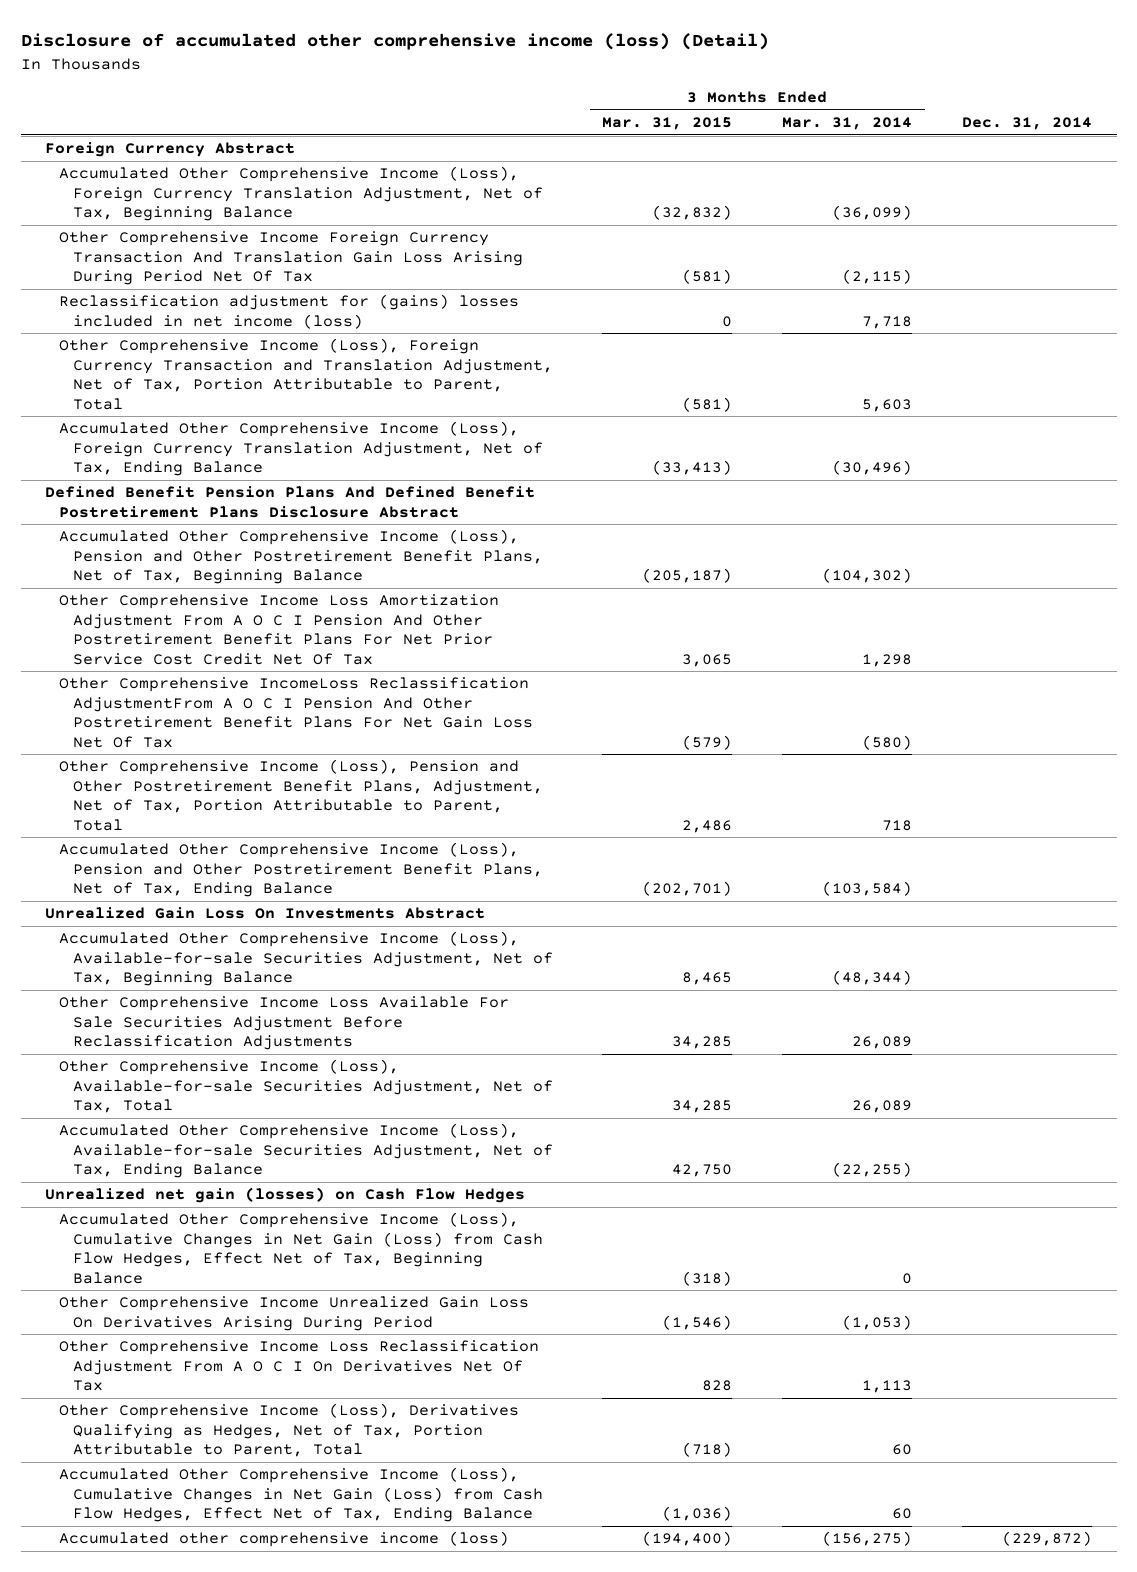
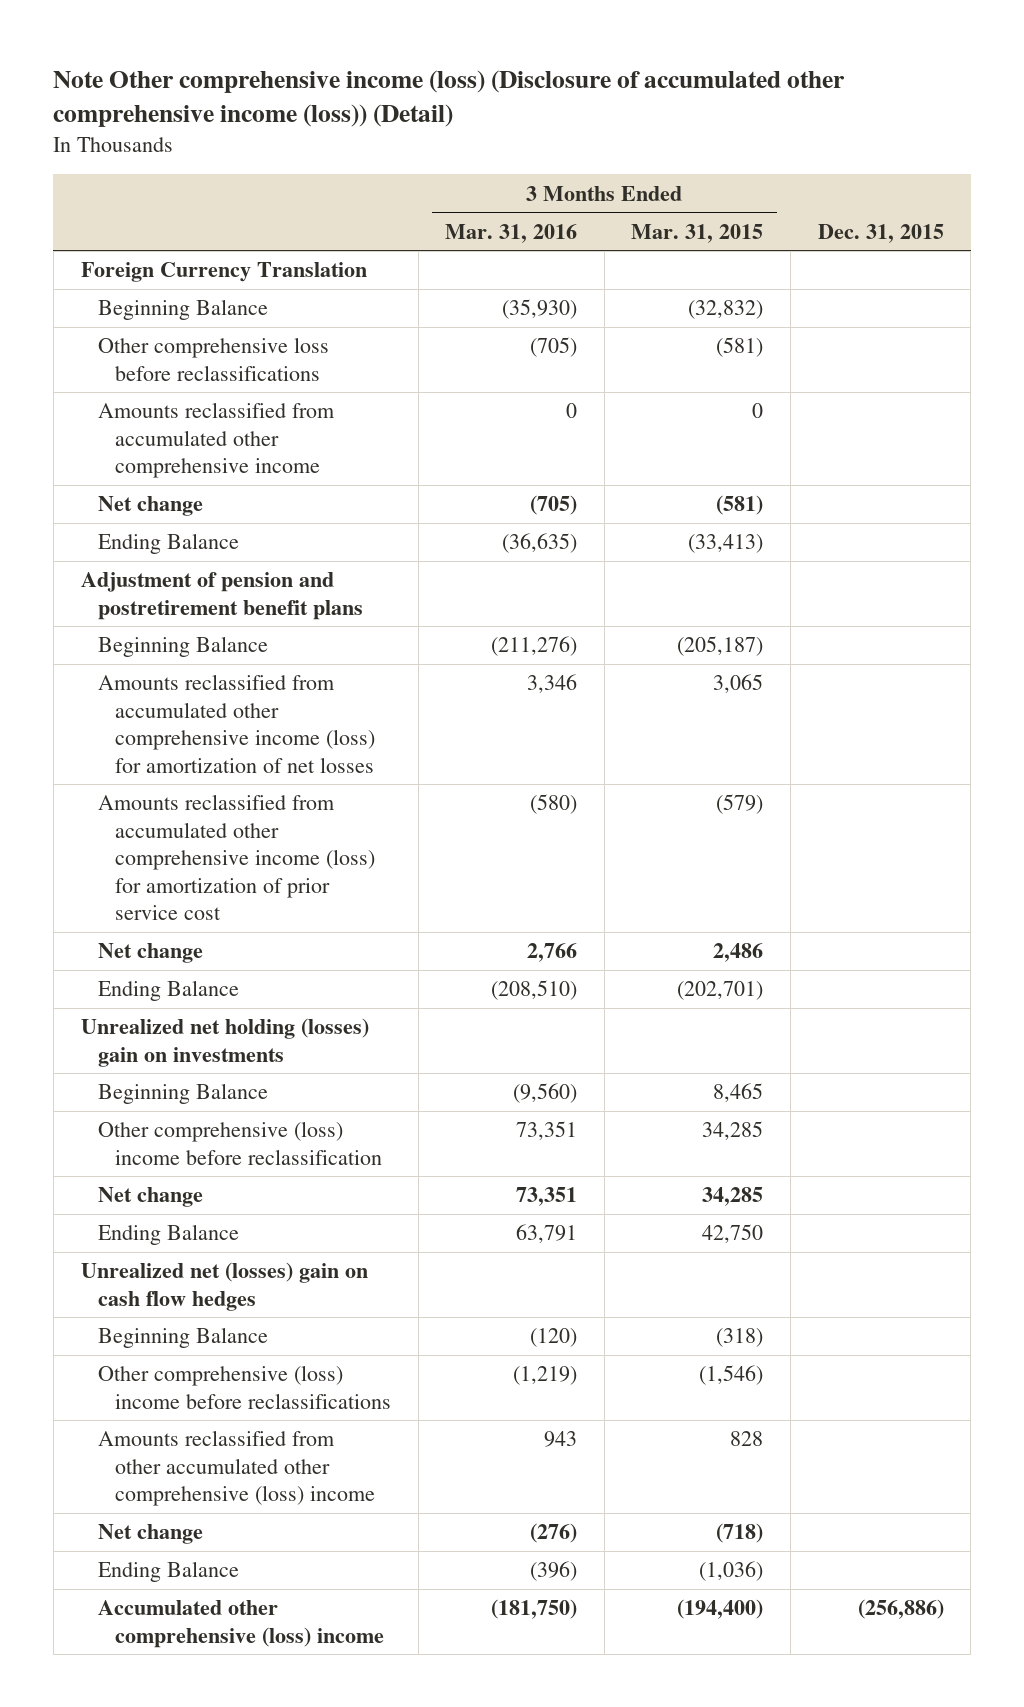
- Disclosure of accumulated other comprehensive income (loss) (Detail)
+ Note Other comprehensive income (loss) (Disclosure of accumulated other comprehensive income (loss)) (Detail)
- | 3 Months Ended Mar. 31, 2015 | 3 Months Ended Mar. 31, 2014 | Dec. 31, 2014
+ | 3 Months Ended Mar. 31, 2016 | 3 Months Ended Mar. 31, 2015 | Dec. 31, 2015
- Foreign Currency Abstract
- Accumulated Other Comprehensive Income (Loss), Foreign Currency Translation Adjustment, Net of Tax, Beginning Balance | (32,832) | (36,099) |
- Other Comprehensive Income Foreign Currency Transaction And Translation Gain Loss Arising During Period Net Of Tax | (581) | (2,115) |
- Reclassification adjustment for (gains) losses included in net income (loss) | 0 | 7,718 |
- Other Comprehensive Income (Loss), Foreign Currency Transaction and Translation Adjustment, Net of Tax, Portion Attributable to Parent, Total | (581) | 5,603 |
- Accumulated Other Comprehensive Income (Loss), Foreign Currency Translation Adjustment, Net of Tax, Ending Balance | (33,413) | (30,496) |
- Defined Benefit Pension Plans And Defined Benefit Postretirement Plans Disclosure Abstract
- Accumulated Other Comprehensive Income (Loss), Pension and Other Postretirement Benefit Plans, Net of Tax, Beginning Balance | (205,187) | (104,302) |
- Other Comprehensive Income Loss Amortization Adjustment From A O C I Pension And Other Postretirement Benefit Plans For Net Prior Service Cost Credit Net Of Tax | 3,065 | 1,298 |
- Other Comprehensive IncomeLoss Reclassification AdjustmentFrom A O C I Pension And Other Postretirement Benefit Plans For Net Gain Loss Net Of Tax | (579) | (580) |
- Other Comprehensive Income (Loss), Pension and Other Postretirement Benefit Plans, Adjustment, Net of Tax, Portion Attributable to Parent, Total | 2,486 | 718 |
- Accumulated Other Comprehensive Income (Loss), Pension and Other Postretirement Benefit Plans, Net of Tax, Ending Balance | (202,701) | (103,584) |
- Unrealized Gain Loss On Investments Abstract
- Accumulated Other Comprehensive Income (Loss), Available-for-sale Securities Adjustment, Net of Tax, Beginning Balance | 8,465 | (48,344) |
- Other Comprehensive Income Loss Available For Sale Securities Adjustment Before Reclassification Adjustments | 34,285 | 26,089 |
- Other Comprehensive Income (Loss), Available-for-sale Securities Adjustment, Net of Tax, Total | 34,285 | 26,089 |
- Accumulated Other Comprehensive Income (Loss), Available-for-sale Securities Adjustment, Net of Tax, Ending Balance | 42,750 | (22,255) |
- Unrealized net gain (losses) on Cash Flow Hedges
- Accumulated Other Comprehensive Income (Loss), Cumulative Changes in Net Gain (Loss) from Cash Flow Hedges, Effect Net of Tax, Beginning Balance | (318) | 0 |
- Other Comprehensive Income Unrealized Gain Loss On Derivatives Arising During Period | (1,546) | (1,053) |
- Other Comprehensive Income Loss Reclassification Adjustment From A O C I On Derivatives Net Of Tax | 828 | 1,113 |
- Other Comprehensive Income (Loss), Derivatives Qualifying as Hedges, Net of Tax, Portion Attributable to Parent, Total | (718) | 60 |
- Accumulated Other Comprehensive Income (Loss), Cumulative Changes in Net Gain (Loss) from Cash Flow Hedges, Effect Net of Tax, Ending Balance | (1,036) | 60 |
- Accumulated other comprehensive income (loss) | (194,400) | (156,275) | (229,872)
+ Foreign Currency Translation
+ Beginning Balance | (35,930) | (32,832) |
+ Other comprehensive loss before reclassifications | (705) | (581) |
+ Amounts reclassified from accumulated other comprehensive income | 0 | 0 |
+ Net change | (705) | (581) |
+ Ending Balance | (36,635) | (33,413) |
+ Adjustment of pension and postretirement benefit plans
+ Beginning Balance | (211,276) | (205,187) |
+ Amounts reclassified from accumulated other comprehensive income (loss) for amortization of net losses | 3,346 | 3,065 |
+ Amounts reclassified from accumulated other comprehensive income (loss) for amortization of prior service cost | (580) | (579) |
+ Net change | 2,766 | 2,486 |
+ Ending Balance | (208,510) | (202,701) |
+ Unrealized net holding (losses) gain on investments
+ Beginning Balance | (9,560) | 8,465 |
+ Other comprehensive (loss) income before reclassification | 73,351 | 34,285 |
+ Net change | 73,351 | 34,285 |
+ Ending Balance | 63,791 | 42,750 |
+ Unrealized net (losses) gain on cash flow hedges
+ Beginning Balance | (120) | (318) |
+ Other comprehensive (loss) income before reclassifications | (1,219) | (1,546) |
+ Amounts reclassified from other accumulated other comprehensive (loss) income | 943 | 828 |
+ Net change | (276) | (718) |
+ Ending Balance | (396) | (1,036) |
+ Accumulated other comprehensive (loss) income | (181,750) | (194,400) | (256,886)

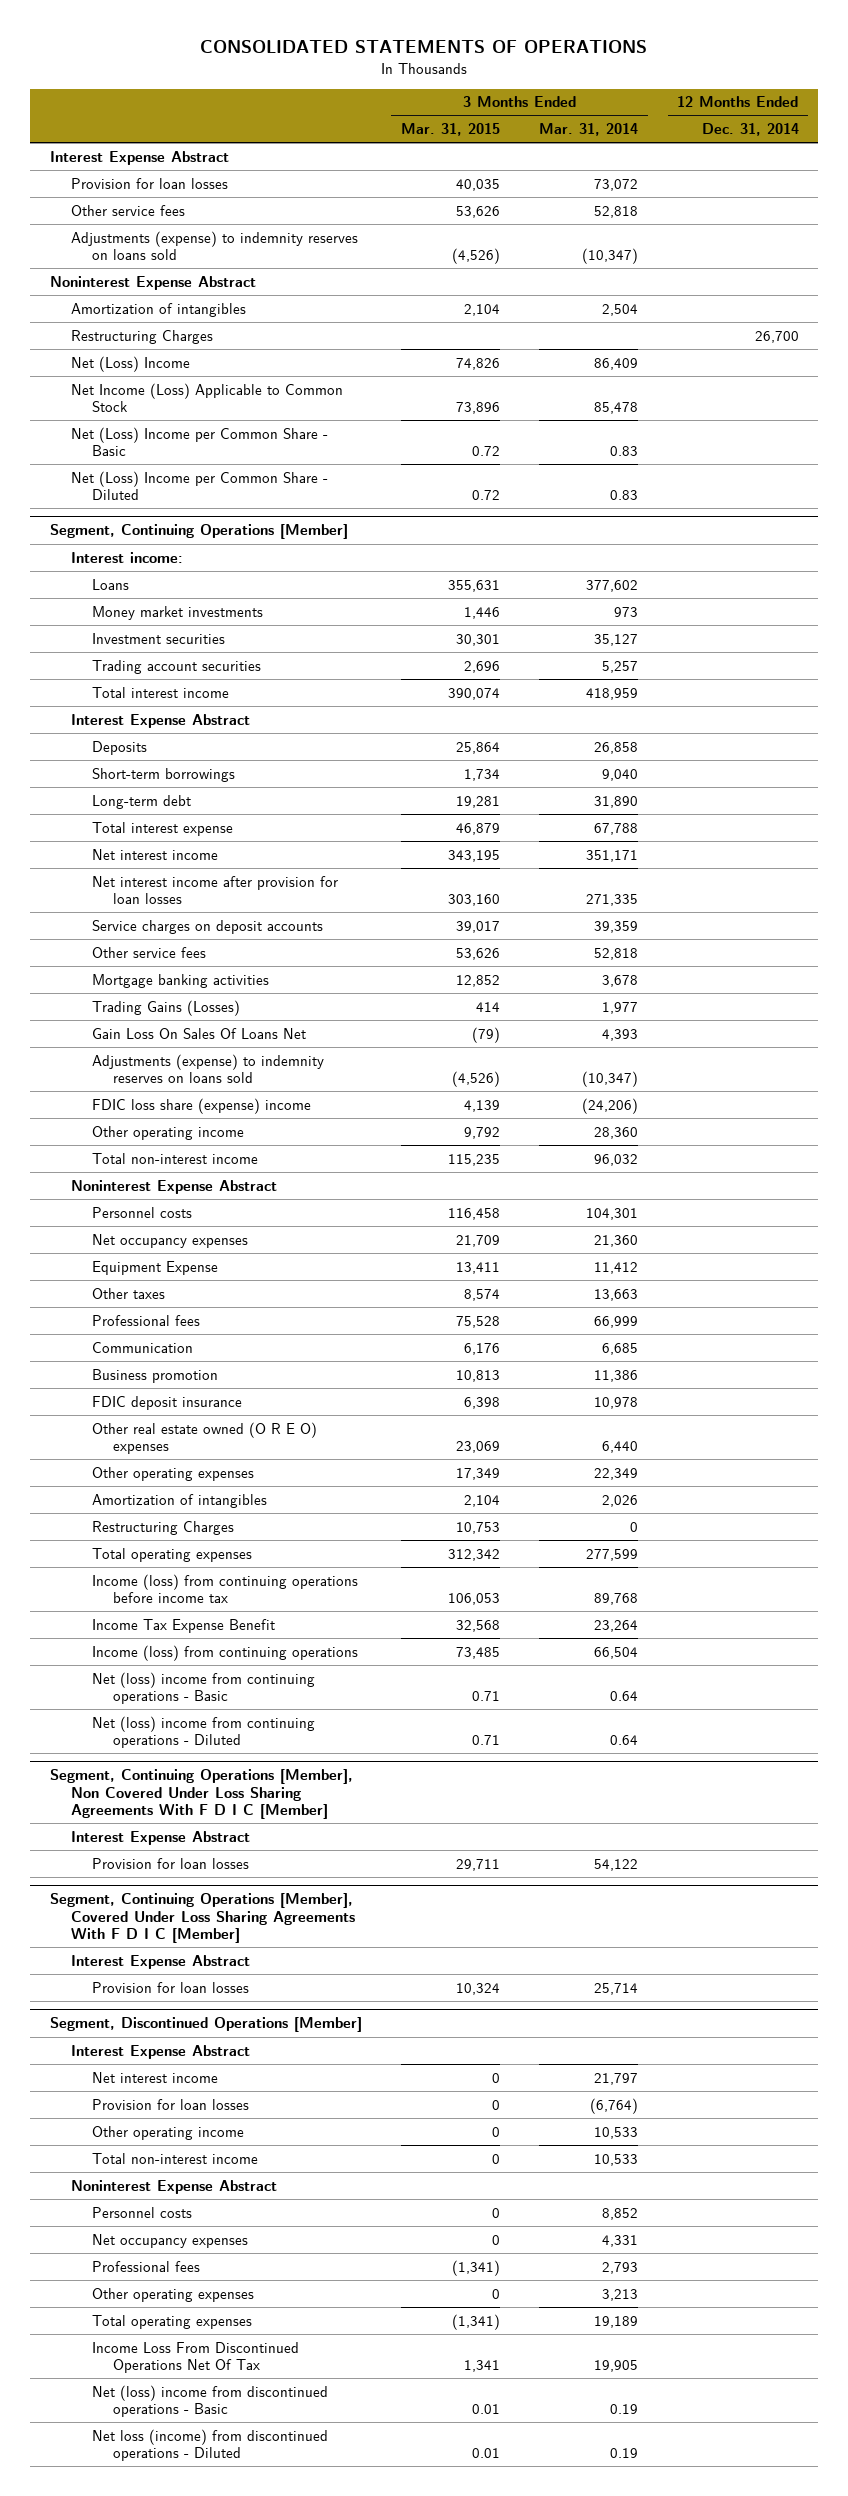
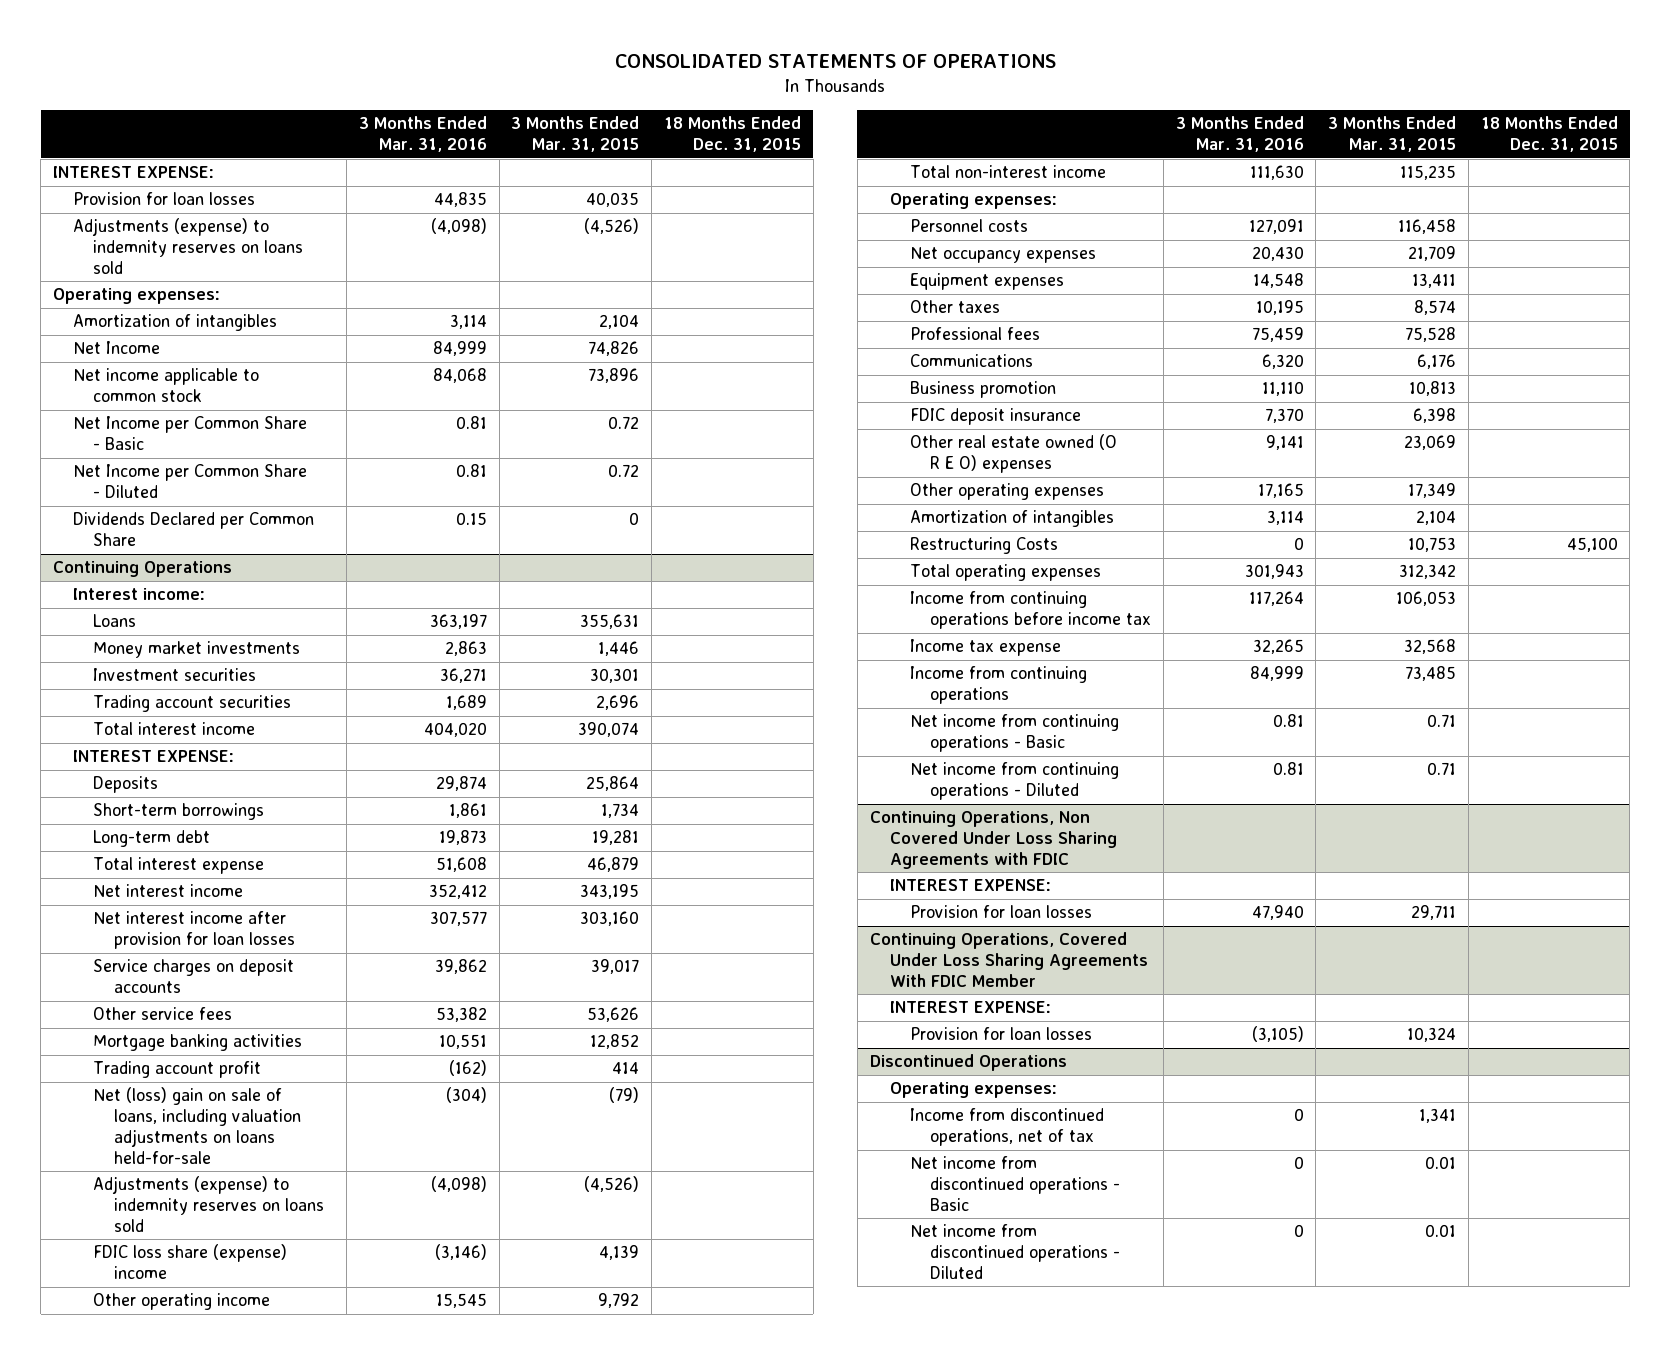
- | 3 Months Ended Mar. 31, 2015 | 3 Months Ended Mar. 31, 2014 | 12 Months Ended Dec. 31, 2014
+ | 3 Months Ended Mar. 31, 2016 | 3 Months Ended Mar. 31, 2015 | 18 Months Ended Dec. 31, 2015
- Interest Expense Abstract
+ INTEREST EXPENSE:
- Other service fees | 53,626 | 52,818 |
- Noninterest Expense Abstract
+ Operating expenses:
- Restructuring Charges | | | 26,700
- Net (Loss) Income | 74,826 | 86,409 |
- Net Income (Loss) Applicable to Common Stock | 73,896 | 85,478 |
- Net (Loss) Income per Common Share - Basic | 0.72 | 0.83 |
- Net (Loss) Income per Common Share - Diluted | 0.72 | 0.83 |
- Segment, Continuing Operations [Member]
+ Net Income | 84,999 | 74,826 |
+ Net income applicable to common stock | 84,068 | 73,896 |
+ Net Income per Common Share - Basic | 0.81 | 0.72 |
+ Net Income per Common Share - Diluted | 0.81 | 0.72 |
+ Dividends Declared per Common Share | 0.15 | 0 |
+ Continuing Operations
- Interest Expense Abstract
+ INTEREST EXPENSE:
- Trading Gains (Losses) | 414 | 1,977 |
- Gain Loss On Sales Of Loans Net | (79) | 4,393 |
+ Trading account profit | (162) | 414 |
+ Net (loss) gain on sale of loans, including valuation adjustments on loans held-for-sale | (304) | (79) |
- Noninterest Expense Abstract
+ Operating expenses:
- Equipment Expense | 13,411 | 11,412 |
+ Equipment expenses | 14,548 | 13,411 |
- Communication | 6,176 | 6,685 |
+ Communications | 6,320 | 6,176 |
- Restructuring Charges | 10,753 | 0 |
+ Restructuring Costs | 0 | 10,753 | 45,100
- Income (loss) from continuing operations before income tax | 106,053 | 89,768 |
- Income Tax Expense Benefit | 32,568 | 23,264 |
- Income (loss) from continuing operations | 73,485 | 66,504 |
- Net (loss) income from continuing operations - Basic | 0.71 | 0.64 |
- Net (loss) income from continuing operations - Diluted | 0.71 | 0.64 |
- Segment, Continuing Operations [Member], Non Covered Under Loss Sharing Agreements With F D I C [Member]
- Interest Expense Abstract
+ Income from continuing operations before income tax | 117,264 | 106,053 |
+ Income tax expense | 32,265 | 32,568 |
+ Income from continuing operations | 84,999 | 73,485 |
+ Net income from continuing operations - Basic | 0.81 | 0.71 |
+ Net income from continuing operations - Diluted | 0.81 | 0.71 |
+ Continuing Operations, Non Covered Under Loss Sharing Agreements with FDIC
+ INTEREST EXPENSE:
- Segment, Continuing Operations [Member], Covered Under Loss Sharing Agreements With F D I C [Member]
- Interest Expense Abstract
+ Continuing Operations, Covered Under Loss Sharing Agreements With FDIC Member
+ INTEREST EXPENSE:
- Segment, Discontinued Operations [Member]
- Interest Expense Abstract
- Net interest income | 0 | 21,797 |
- Provision for loan losses | 0 | (6,764) |
- Other operating income | 0 | 10,533 |
- Total non-interest income | 0 | 10,533 |
- Noninterest Expense Abstract
- Personnel costs | 0 | 8,852 |
- Net occupancy expenses | 0 | 4,331 |
- Professional fees | (1,341) | 2,793 |
- Other operating expenses | 0 | 3,213 |
- Total operating expenses | (1,341) | 19,189 |
- Income Loss From Discontinued Operations Net Of Tax | 1,341 | 19,905 |
- Net (loss) income from discontinued operations - Basic | 0.01 | 0.19 |
- Net loss (income) from discontinued operations - Diluted | 0.01 | 0.19 |
+ Discontinued Operations
+ Operating expenses:
+ Income from discontinued operations, net of tax | 0 | 1,341 |
+ Net income from discontinued operations - Basic | 0 | 0.01 |
+ Net income from discontinued operations - Diluted | 0 | 0.01 |

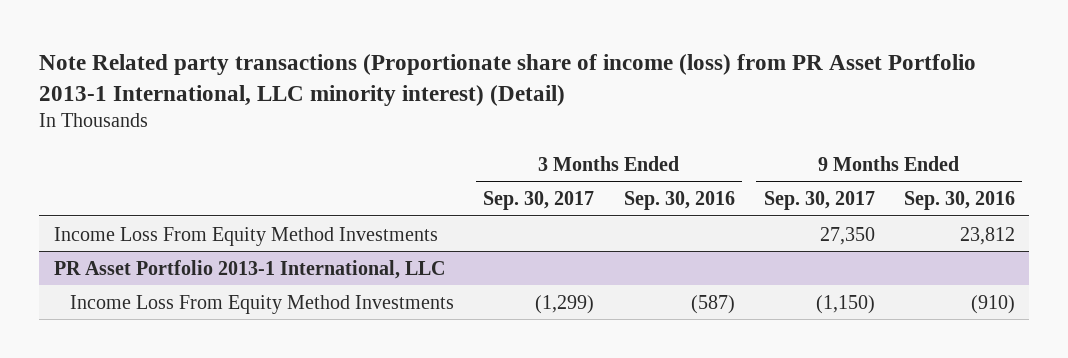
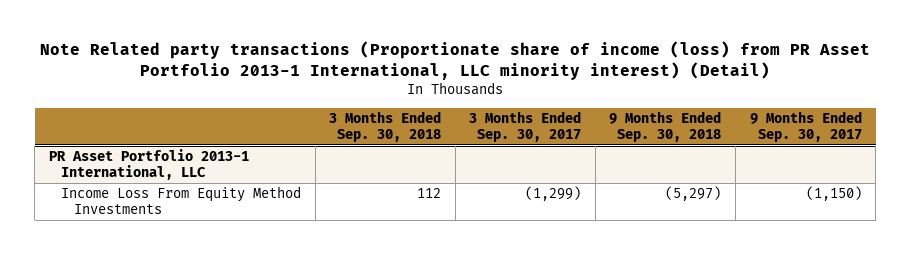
- | 3 Months Ended Sep. 30, 2017 | 3 Months Ended Sep. 30, 2016 | 9 Months Ended Sep. 30, 2017 | 9 Months Ended Sep. 30, 2016
+ | 3 Months Ended Sep. 30, 2018 | 3 Months Ended Sep. 30, 2017 | 9 Months Ended Sep. 30, 2018 | 9 Months Ended Sep. 30, 2017
- Income Loss From Equity Method Investments | | | 27,350 | 23,812

